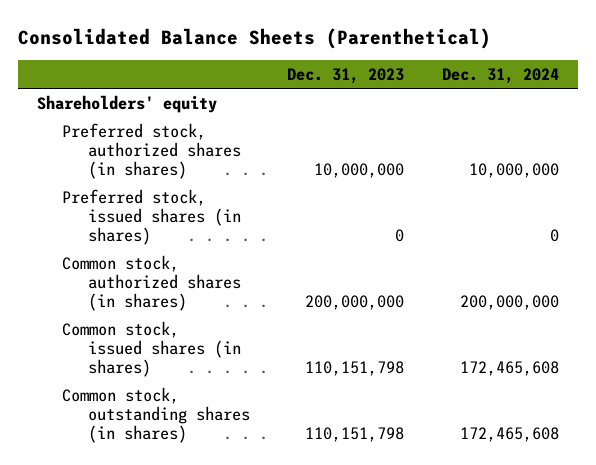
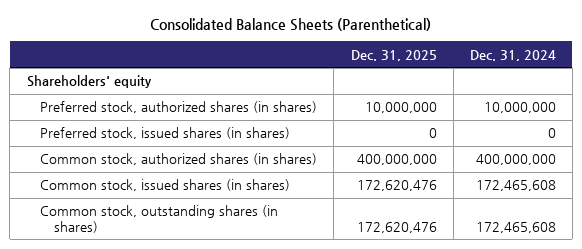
- | Dec. 31, 2023 | Dec. 31, 2024
+ | Dec. 31, 2025 | Dec. 31, 2024
- Common stock, authorized shares (in shares) | 200,000,000 | 200,000,000
+ Common stock, authorized shares (in shares) | 400,000,000 | 400,000,000

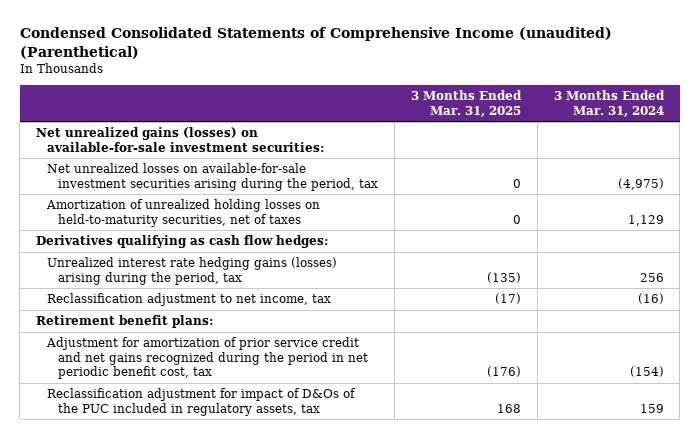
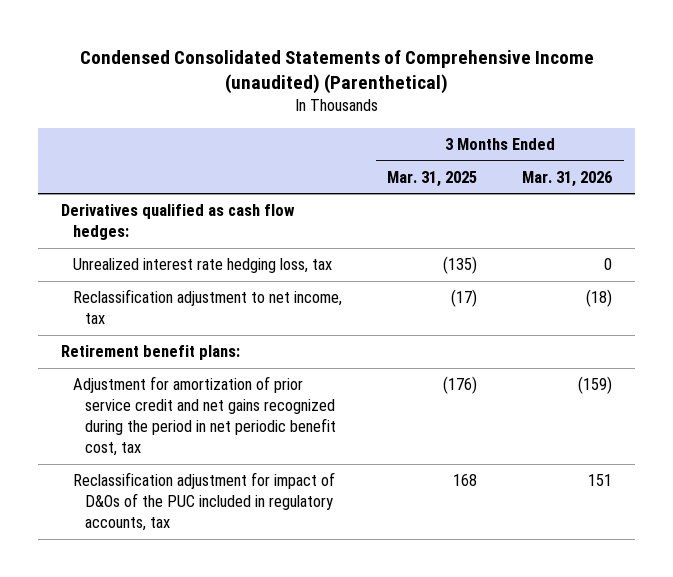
- | 3 Months Ended Mar. 31, 2025 | 3 Months Ended Mar. 31, 2024
+ | 3 Months Ended Mar. 31, 2025 | 3 Months Ended Mar. 31, 2026
- Net unrealized gains (losses) on available-for-sale investment securities:
- Net unrealized losses on available-for-sale investment securities arising during the period, tax | 0 | (4,975)
- Amortization of unrealized holding losses on held-to-maturity securities, net of taxes | 0 | 1,129
- Derivatives qualifying as cash flow hedges:
- Unrealized interest rate hedging gains (losses) arising during the period, tax | (135) | 256
+ Derivatives qualified as cash flow hedges:
+ Unrealized interest rate hedging loss, tax | (135) | 0
- Reclassification adjustment for impact of D&Os of the PUC included in regulatory assets, tax | 168 | 159
+ Reclassification adjustment for impact of D&Os of the PUC included in regulatory accounts, tax | 168 | 151

